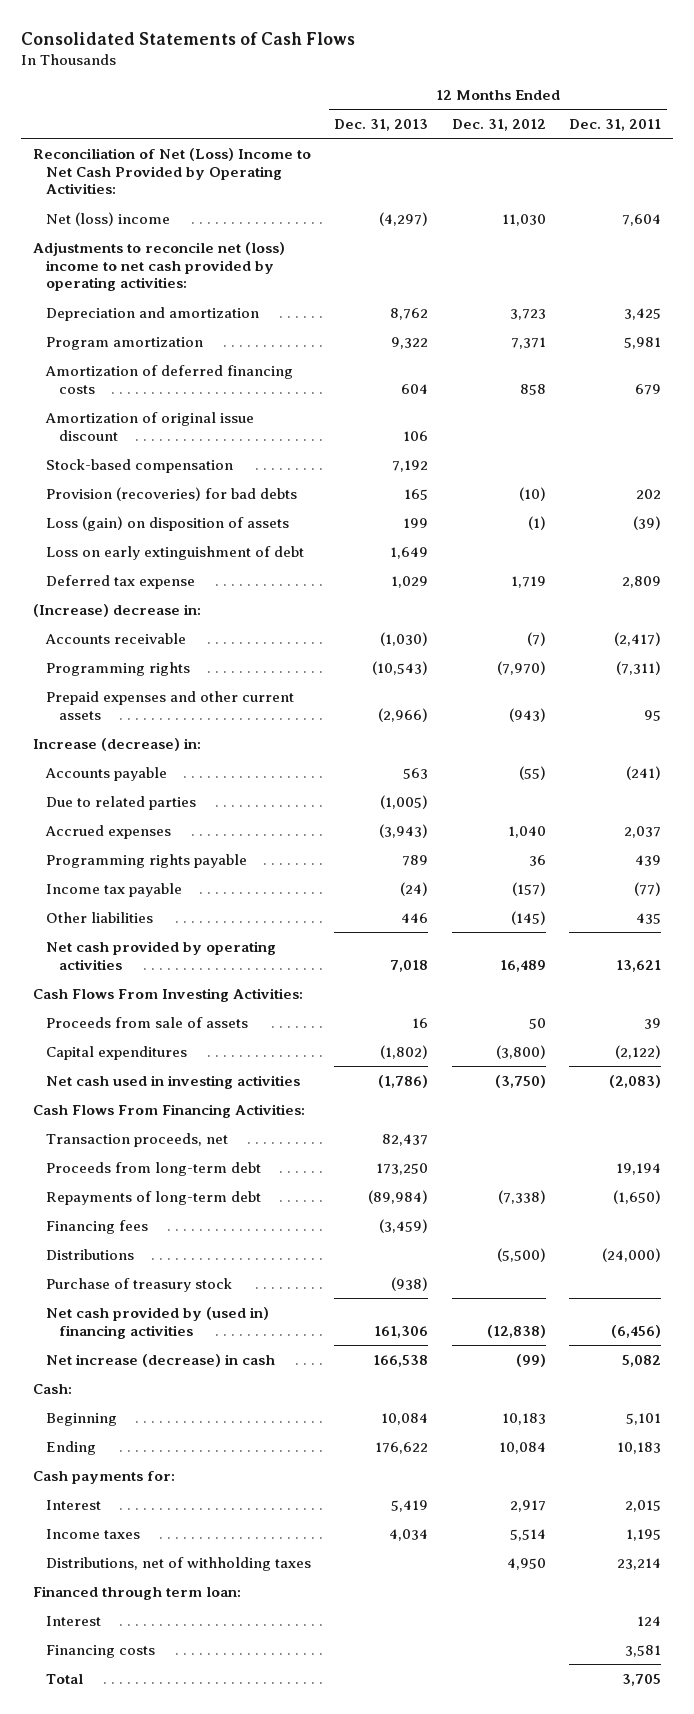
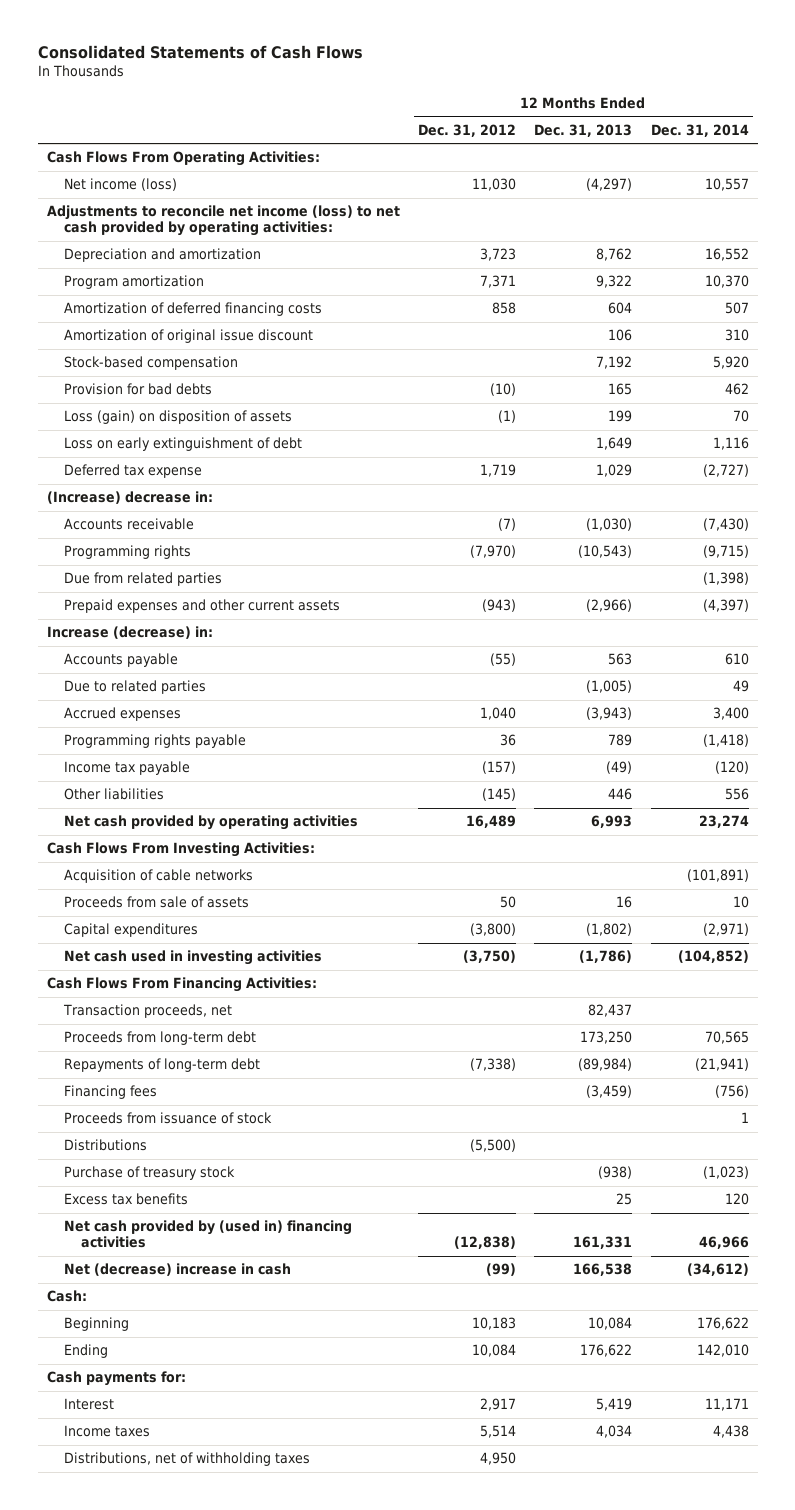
- | 12 Months Ended Dec. 31, 2013 | 12 Months Ended Dec. 31, 2012 | 12 Months Ended Dec. 31, 2011
+ | 12 Months Ended Dec. 31, 2012 | 12 Months Ended Dec. 31, 2013 | 12 Months Ended Dec. 31, 2014
- Reconciliation of Net (Loss) Income to Net Cash Provided by Operating Activities:
- Net (loss) income | (4,297) | 11,030 | 7,604
- Adjustments to reconcile net (loss) income to net cash provided by operating activities:
+ Cash Flows From Operating Activities:
+ Net income (loss) | 11,030 | (4,297) | 10,557
+ Adjustments to reconcile net income (loss) to net cash provided by operating activities:
- Provision (recoveries) for bad debts | 165 | (10) | 202
+ Provision for bad debts | (10) | 165 | 462
+ Due from related parties | | | (1,398)
- Income tax payable | (24) | (157) | (77)
+ Income tax payable | (157) | (49) | (120)
- Net cash provided by operating activities | 7,018 | 16,489 | 13,621
+ Net cash provided by operating activities | 16,489 | 6,993 | 23,274
+ Acquisition of cable networks | | | (101,891)
+ Proceeds from issuance of stock | | | 1
- Net cash provided by (used in) financing activities | 161,306 | (12,838) | (6,456)
- Net increase (decrease) in cash | 166,538 | (99) | 5,082
+ Excess tax benefits | | 25 | 120
+ Net cash provided by (used in) financing activities | (12,838) | 161,331 | 46,966
+ Net (decrease) increase in cash | (99) | 166,538 | (34,612)
- Financed through term loan:
- Interest | | | 124
- Financing costs | | | 3,581
- Total | | | 3,705

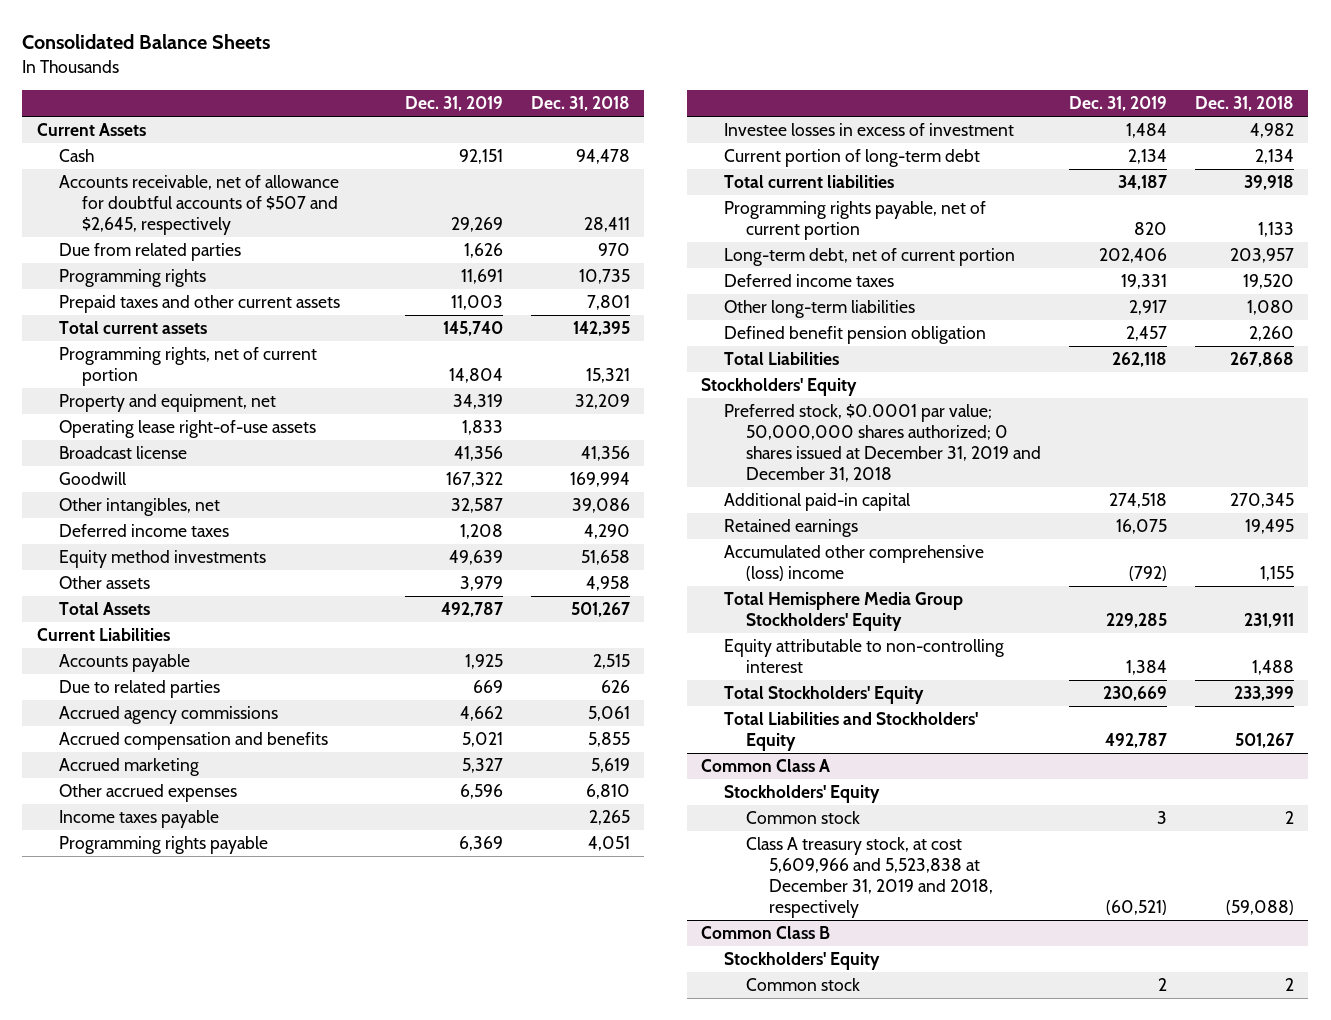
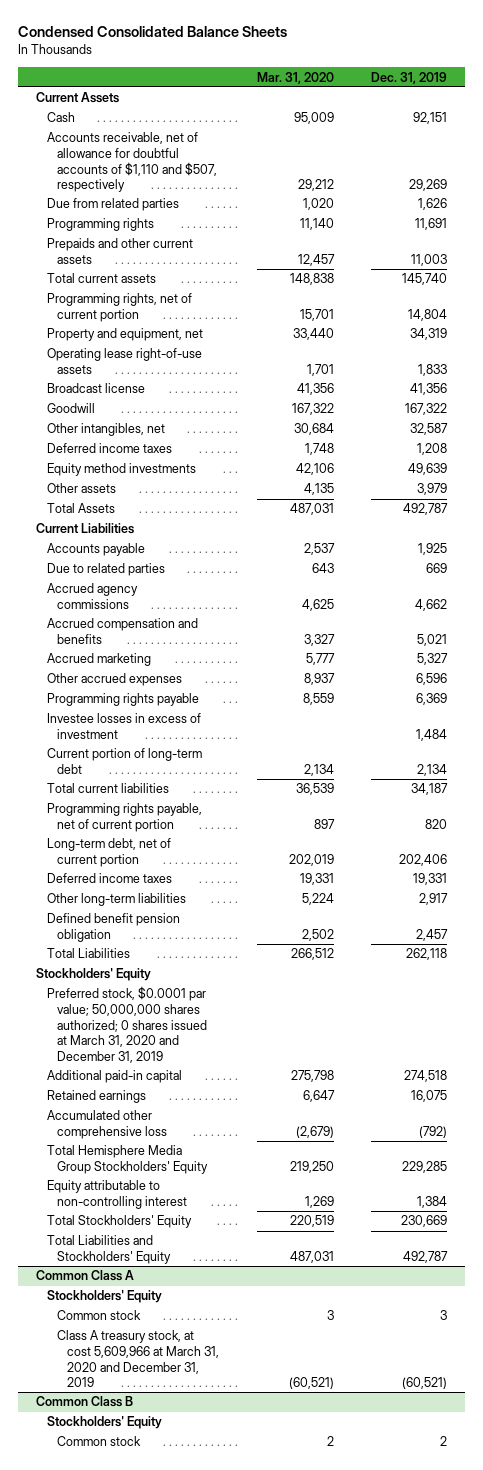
- Consolidated Balance Sheets
+ Condensed Consolidated Balance Sheets
- | Dec. 31, 2019 | Dec. 31, 2018
+ | Mar. 31, 2020 | Dec. 31, 2019
- Accounts receivable, net of allowance for doubtful accounts of $507 and $2,645, respectively | 29,269 | 28,411
+ Accounts receivable, net of allowance for doubtful accounts of $1,110 and $507, respectively | 29,212 | 29,269
- Prepaid taxes and other current assets | 11,003 | 7,801
+ Prepaids and other current assets | 12,457 | 11,003
- Income taxes payable | | 2,265
- Preferred stock, $0.0001 par value; 50,000,000 shares authorized; 0 shares issued at December 31, 2019 and December 31, 2018
+ Preferred stock, $0.0001 par value; 50,000,000 shares authorized; 0 shares issued at March 31, 2020 and December 31, 2019
- Accumulated other comprehensive (loss) income | (792) | 1,155
+ Accumulated other comprehensive loss | (2,679) | (792)
@ Common Class A
- Class A treasury stock, at cost 5,609,966 and 5,523,838 at December 31, 2019 and 2018, respectively | (60,521) | (59,088)
+ Class A treasury stock, at cost 5,609,966 at March 31, 2020 and December 31, 2019 | (60,521) | (60,521)

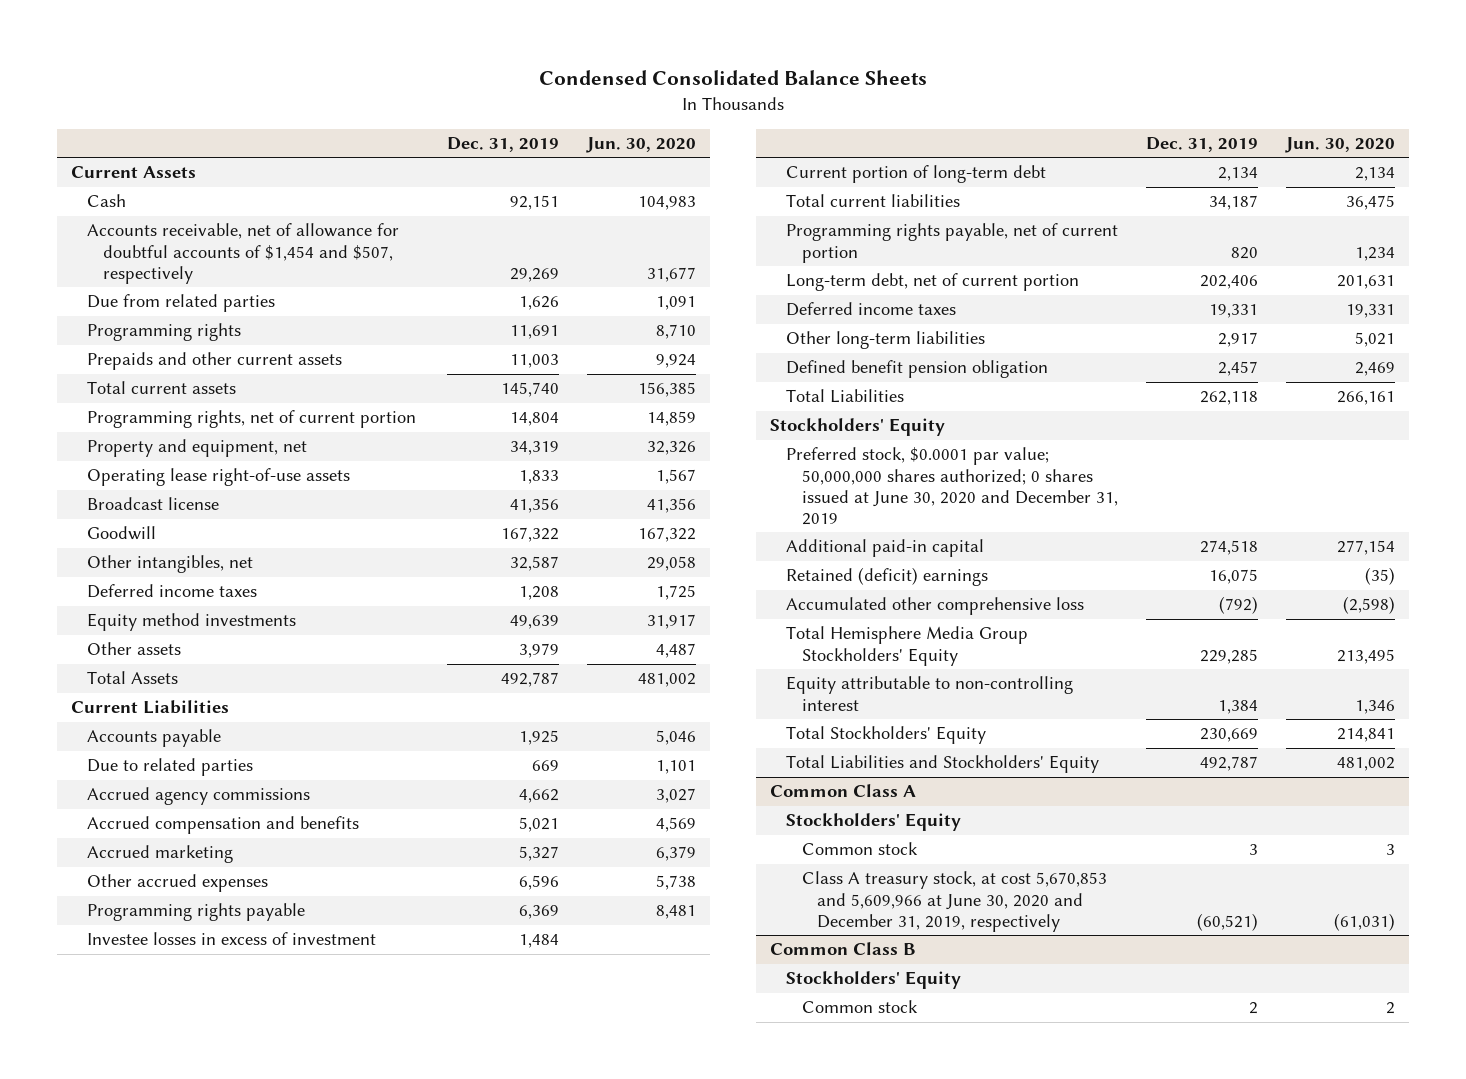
- | Mar. 31, 2020 | Dec. 31, 2019
+ | Dec. 31, 2019 | Jun. 30, 2020
- Accounts receivable, net of allowance for doubtful accounts of $1,110 and $507, respectively | 29,212 | 29,269
+ Accounts receivable, net of allowance for doubtful accounts of $1,454 and $507, respectively | 29,269 | 31,677
- Preferred stock, $0.0001 par value; 50,000,000 shares authorized; 0 shares issued at March 31, 2020 and December 31, 2019
+ Preferred stock, $0.0001 par value; 50,000,000 shares authorized; 0 shares issued at June 30, 2020 and December 31, 2019
- Retained earnings | 6,647 | 16,075
+ Retained (deficit) earnings | 16,075 | (35)
@ Common Class A
- Class A treasury stock, at cost 5,609,966 at March 31, 2020 and December 31, 2019 | (60,521) | (60,521)
+ Class A treasury stock, at cost 5,670,853 and 5,609,966 at June 30, 2020 and December 31, 2019, respectively | (60,521) | (61,031)

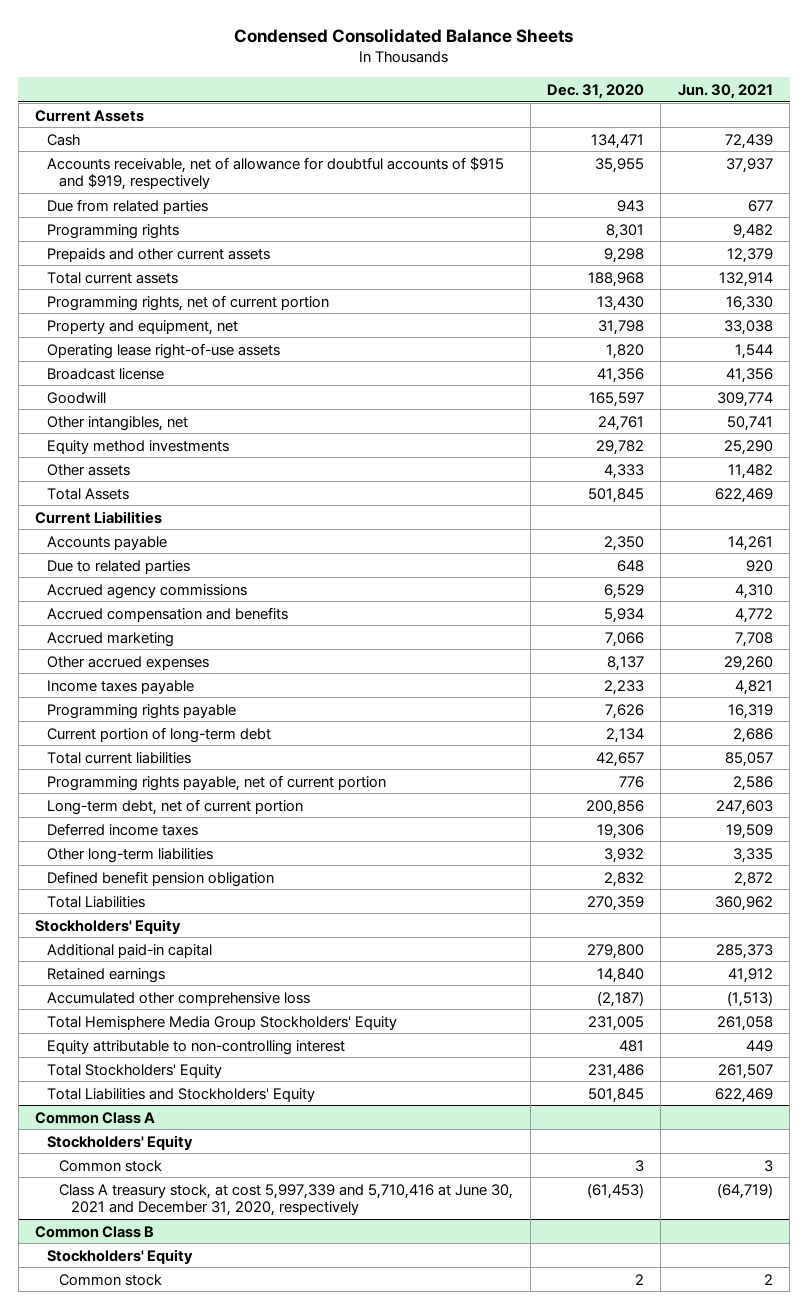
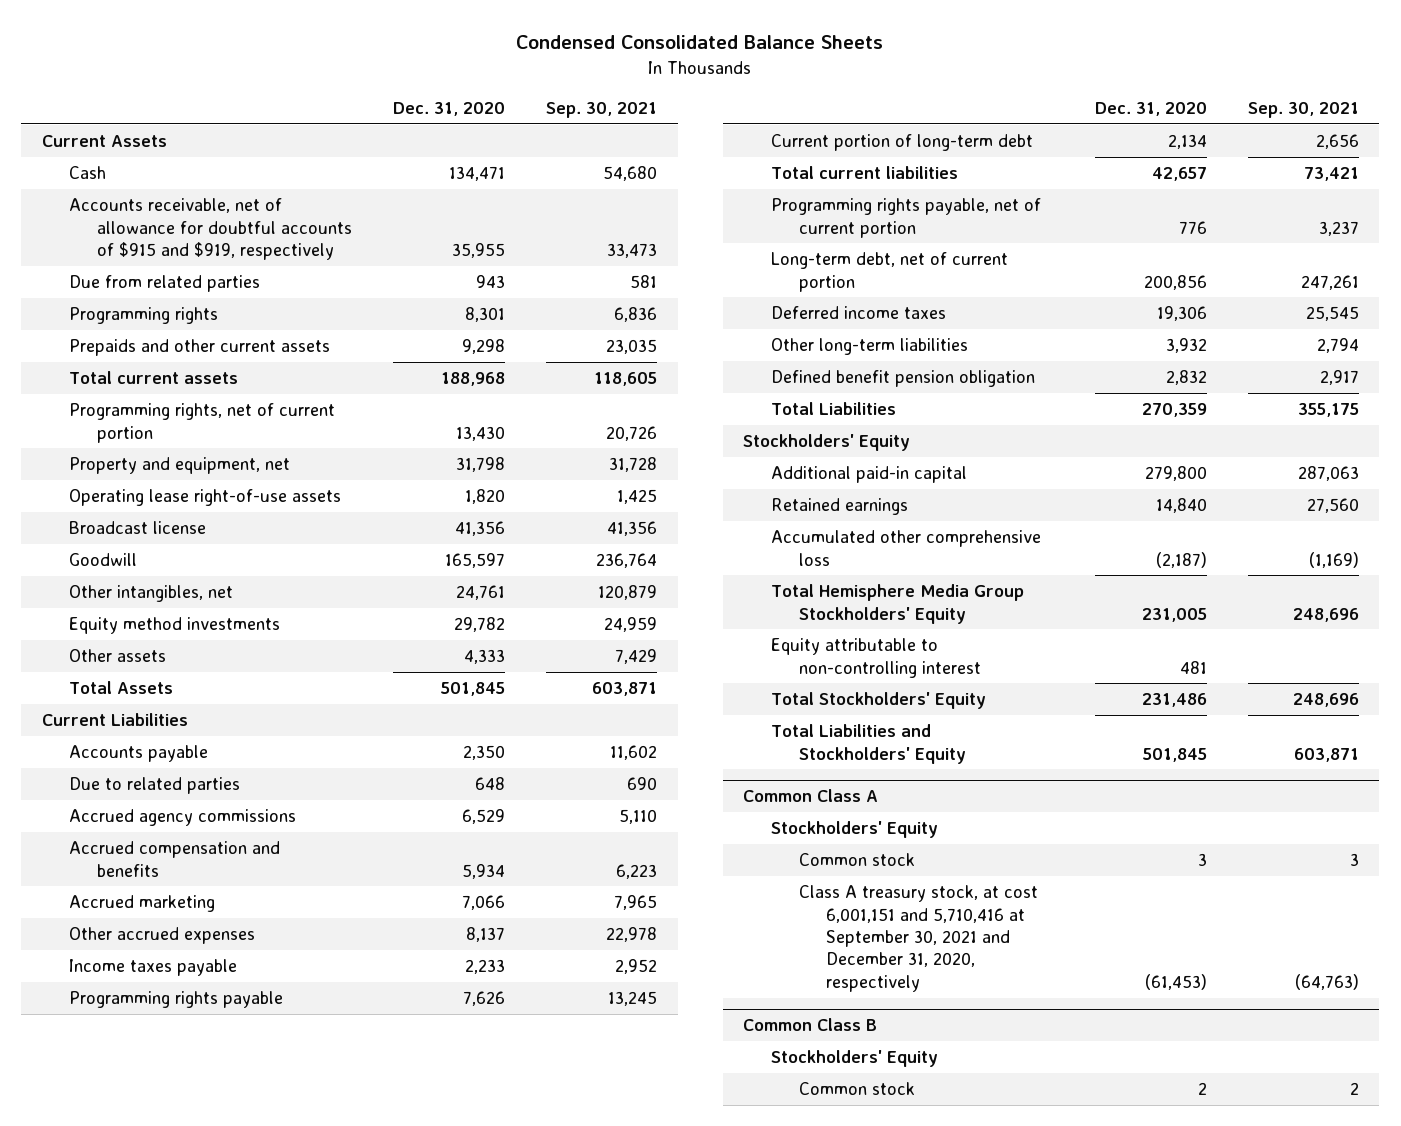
- | Dec. 31, 2020 | Jun. 30, 2021
+ | Dec. 31, 2020 | Sep. 30, 2021
@ Common Class A
- Class A treasury stock, at cost 5,997,339 and 5,710,416 at June 30, 2021 and December 31, 2020, respectively | (61,453) | (64,719)
+ Class A treasury stock, at cost 6,001,151 and 5,710,416 at September 30, 2021 and December 31, 2020, respectively | (61,453) | (64,763)

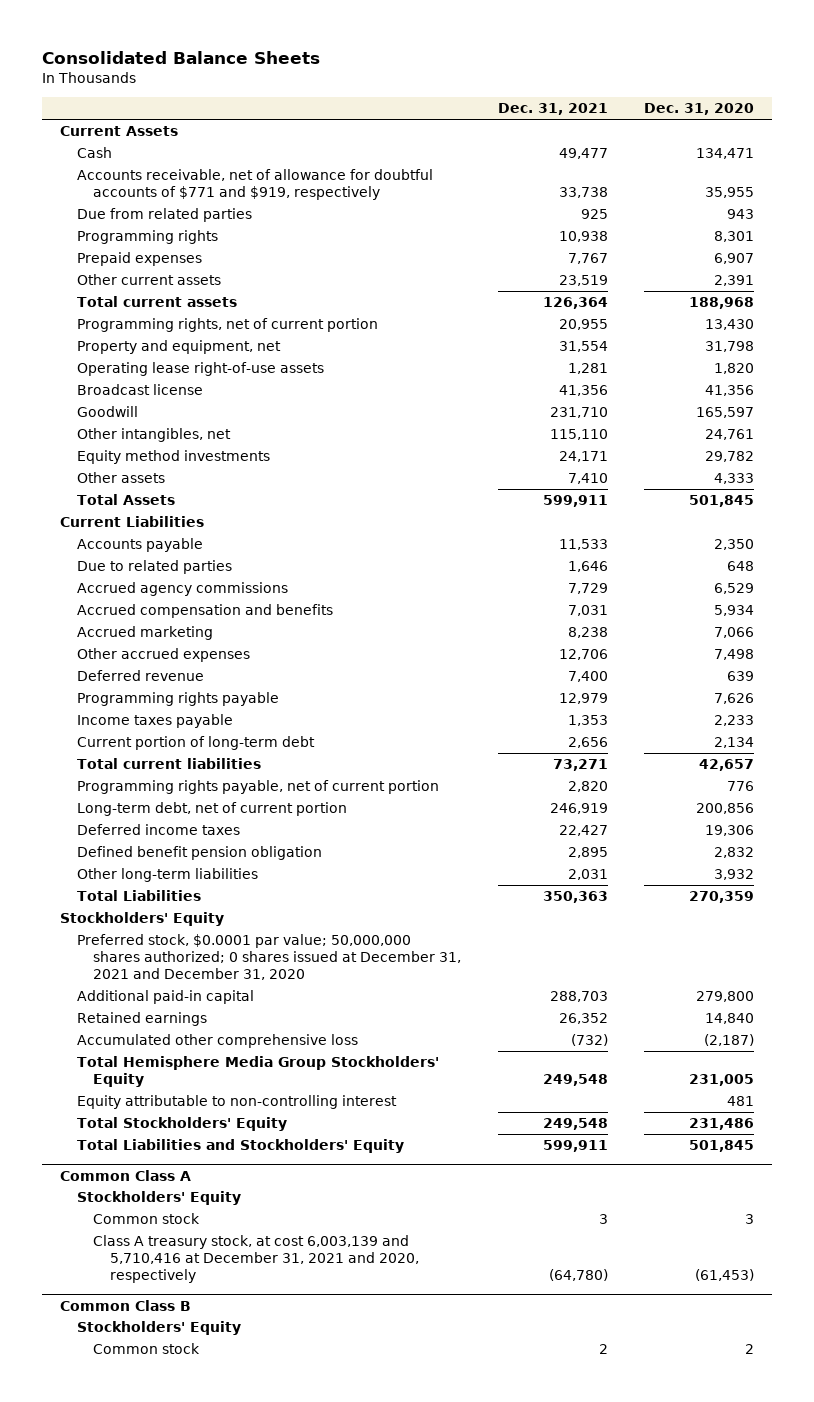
- Condensed Consolidated Balance Sheets
+ Consolidated Balance Sheets
- | Dec. 31, 2020 | Sep. 30, 2021
+ | Dec. 31, 2021 | Dec. 31, 2020
- Accounts receivable, net of allowance for doubtful accounts of $915 and $919, respectively | 35,955 | 33,473
+ Accounts receivable, net of allowance for doubtful accounts of $771 and $919, respectively | 33,738 | 35,955
- Prepaids and other current assets | 9,298 | 23,035
+ Prepaid expenses | 7,767 | 6,907
+ Other current assets | 23,519 | 2,391
- Other accrued expenses | 8,137 | 22,978
+ Other accrued expenses | 12,706 | 7,498
+ Deferred revenue | 7,400 | 639
moved down: Income taxes payable | 1,353 | 2,233
moved down: Other long-term liabilities | 2,031 | 3,932
+ Preferred stock, $0.0001 par value; 50,000,000 shares authorized; 0 shares issued at December 31, 2021 and December 31, 2020
@ Common Class A
- Class A treasury stock, at cost 6,001,151 and 5,710,416 at September 30, 2021 and December 31, 2020, respectively | (61,453) | (64,763)
+ Class A treasury stock, at cost 6,003,139 and 5,710,416 at December 31, 2021 and 2020, respectively | (64,780) | (61,453)

